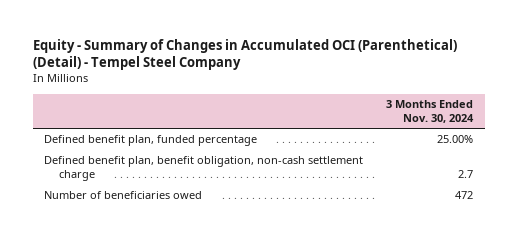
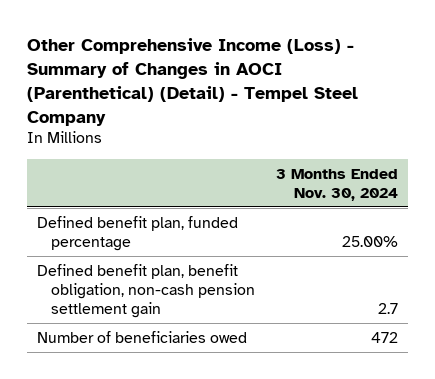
- Equity - Summary of Changes in Accumulated OCI (Parenthetical) (Detail) - Tempel Steel Company
+ Other Comprehensive Income (Loss) - Summary of Changes in AOCI (Parenthetical) (Detail) - Tempel Steel Company
- Defined benefit plan, benefit obligation, non-cash settlement charge | 2.7
+ Defined benefit plan, benefit obligation, non-cash pension settlement gain | 2.7

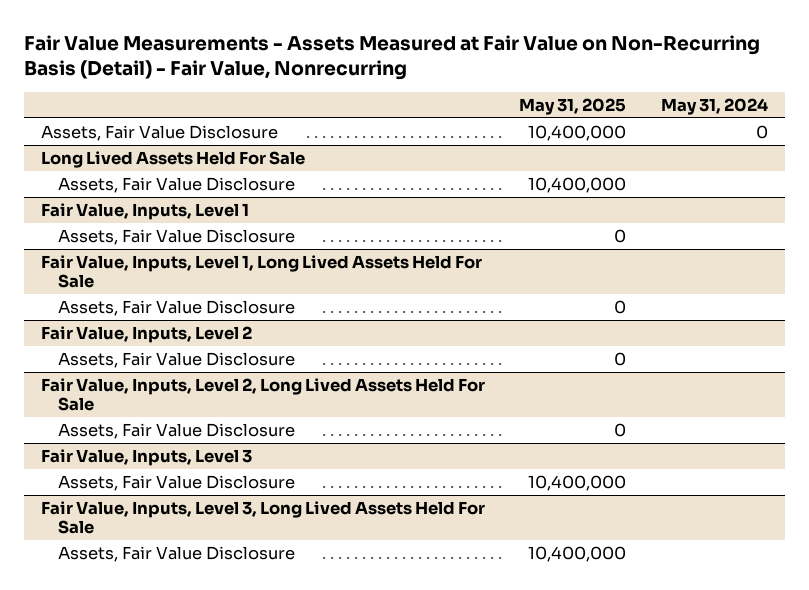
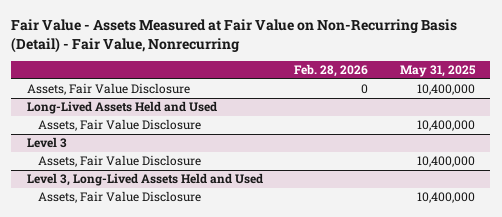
- Fair Value Measurements - Assets Measured at Fair Value on Non-Recurring Basis (Detail) - Fair Value, Nonrecurring
+ Fair Value - Assets Measured at Fair Value on Non-Recurring Basis (Detail) - Fair Value, Nonrecurring
- | May 31, 2025 | May 31, 2024
+ | Feb. 28, 2026 | May 31, 2025
- Long Lived Assets Held For Sale
+ Long-Lived Assets Held and Used
- Fair Value, Inputs, Level 1
- Assets, Fair Value Disclosure | 0 |
- Fair Value, Inputs, Level 1, Long Lived Assets Held For Sale
- Assets, Fair Value Disclosure | 0 |
- Fair Value, Inputs, Level 2
- Assets, Fair Value Disclosure | 0 |
- Fair Value, Inputs, Level 2, Long Lived Assets Held For Sale
- Assets, Fair Value Disclosure | 0 |
- Fair Value, Inputs, Level 3
+ Level 3
- Fair Value, Inputs, Level 3, Long Lived Assets Held For Sale
+ Level 3, Long-Lived Assets Held and Used

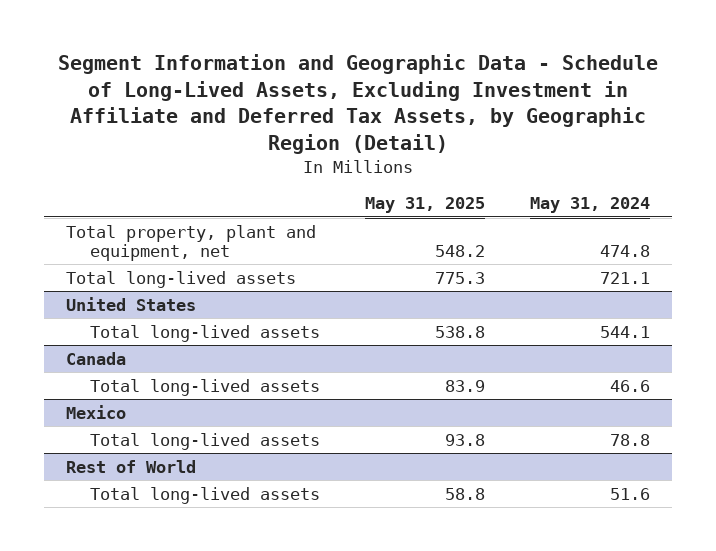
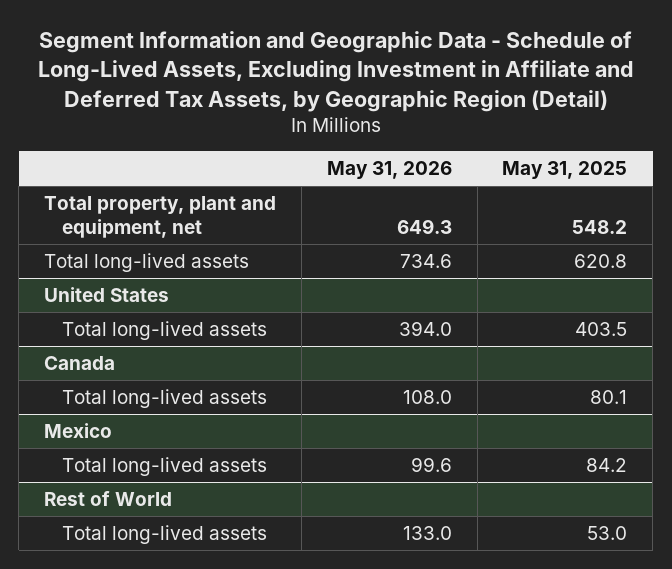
- | May 31, 2025 | May 31, 2024
+ | May 31, 2026 | May 31, 2025
- Total long-lived assets | 775.3 | 721.1
+ Total long-lived assets | 734.6 | 620.8
@ United States
- Total long-lived assets | 538.8 | 544.1
+ Total long-lived assets | 394.0 | 403.5
@ Canada
- Total long-lived assets | 83.9 | 46.6
+ Total long-lived assets | 108.0 | 80.1
@ Mexico
- Total long-lived assets | 93.8 | 78.8
+ Total long-lived assets | 99.6 | 84.2
@ Rest of World
- Total long-lived assets | 58.8 | 51.6
+ Total long-lived assets | 133.0 | 53.0

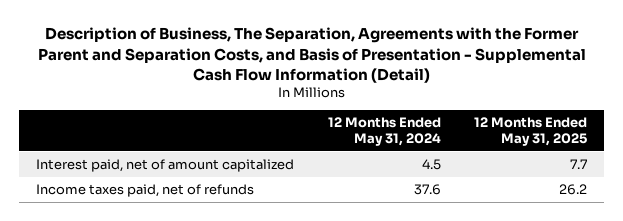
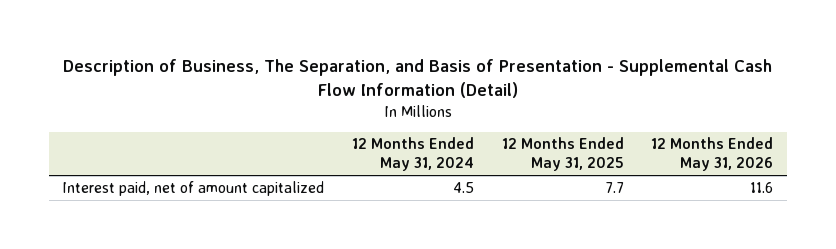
- Description of Business, The Separation, Agreements with the Former Parent and Separation Costs, and Basis of Presentation - Supplemental Cash Flow Information (Detail)
+ Description of Business, The Separation, and Basis of Presentation - Supplemental Cash Flow Information (Detail)
- | 12 Months Ended May 31, 2024 | 12 Months Ended May 31, 2025
+ | 12 Months Ended May 31, 2024 | 12 Months Ended May 31, 2025 | 12 Months Ended May 31, 2026
- Income taxes paid, net of refunds | 37.6 | 26.2

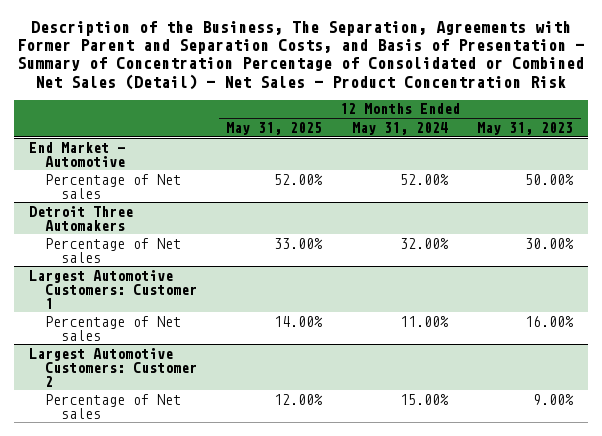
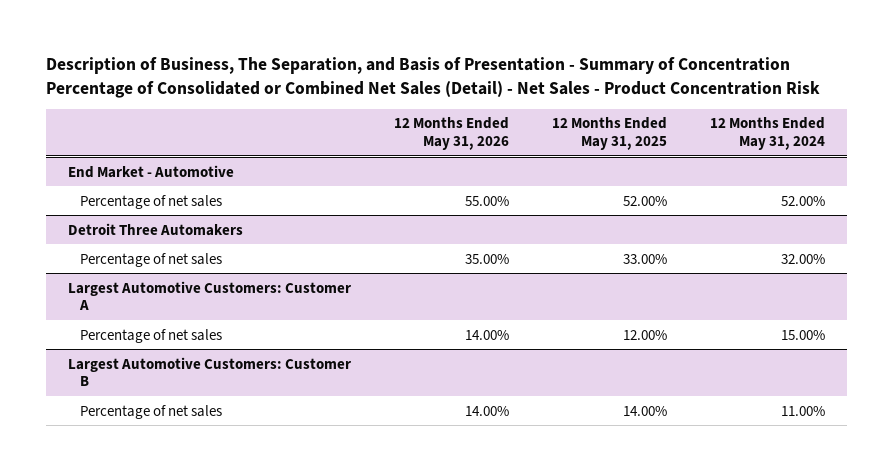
- Description of the Business, The Separation, Agreements with Former Parent and Separation Costs, and Basis of Presentation - Summary of Concentration Percentage of Consolidated or Combined Net Sales (Detail) - Net Sales - Product Concentration Risk
+ Description of Business, The Separation, and Basis of Presentation - Summary of Concentration Percentage of Consolidated or Combined Net Sales (Detail) - Net Sales - Product Concentration Risk
- | 12 Months Ended May 31, 2025 | 12 Months Ended May 31, 2024 | 12 Months Ended May 31, 2023
+ | 12 Months Ended May 31, 2026 | 12 Months Ended May 31, 2025 | 12 Months Ended May 31, 2024
@ End Market - Automotive
- Percentage of Net sales | 52.00% | 52.00% | 50.00%
+ Percentage of net sales | 55.00% | 52.00% | 52.00%
@ Detroit Three Automakers
- Percentage of Net sales | 33.00% | 32.00% | 30.00%
- Largest Automotive Customers: Customer 1
- Percentage of Net sales | 14.00% | 11.00% | 16.00%
- Largest Automotive Customers: Customer 2
- Percentage of Net sales | 12.00% | 15.00% | 9.00%
@ Detroit Three Automakers
+ Percentage of net sales | 35.00% | 33.00% | 32.00%
+ Largest Automotive Customers: Customer A
+ Percentage of net sales | 14.00% | 12.00% | 15.00%
+ Largest Automotive Customers: Customer B
+ Percentage of net sales | 14.00% | 14.00% | 11.00%

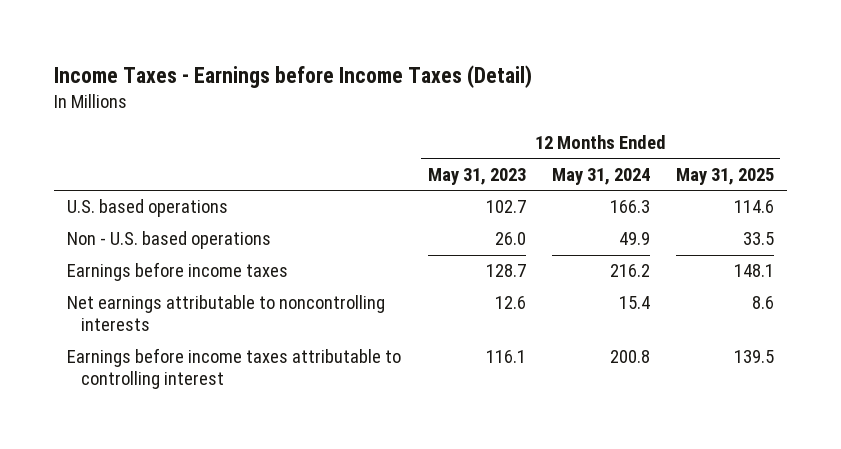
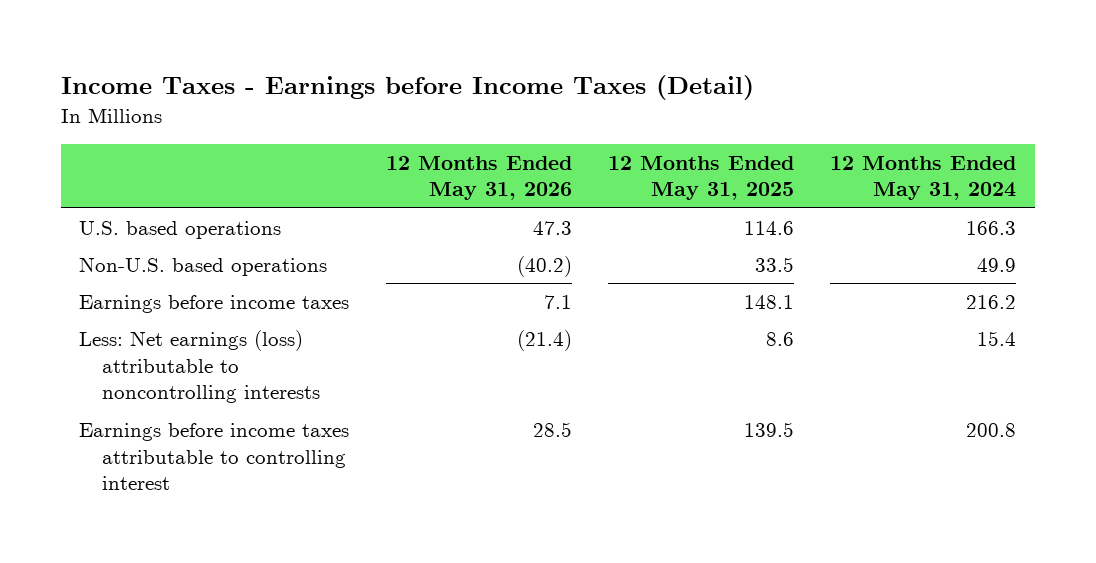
- | 12 Months Ended May 31, 2023 | 12 Months Ended May 31, 2024 | 12 Months Ended May 31, 2025
+ | 12 Months Ended May 31, 2026 | 12 Months Ended May 31, 2025 | 12 Months Ended May 31, 2024
- Non - U.S. based operations | 26.0 | 49.9 | 33.5
+ Non-U.S. based operations | (40.2) | 33.5 | 49.9
- Net earnings attributable to noncontrolling interests | 12.6 | 15.4 | 8.6
+ Less: Net earnings (loss) attributable to noncontrolling interests | (21.4) | 8.6 | 15.4

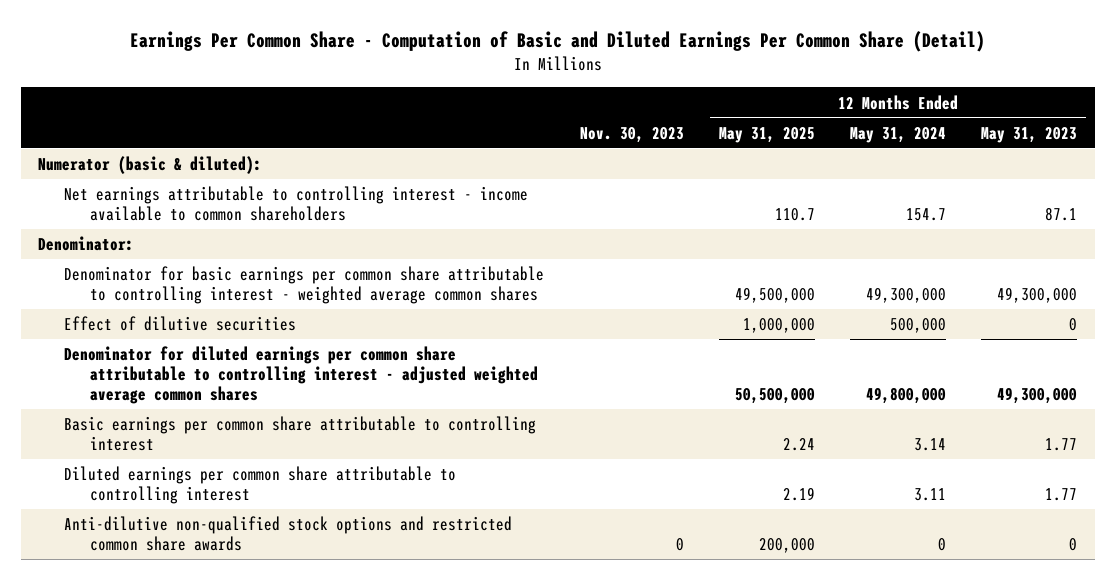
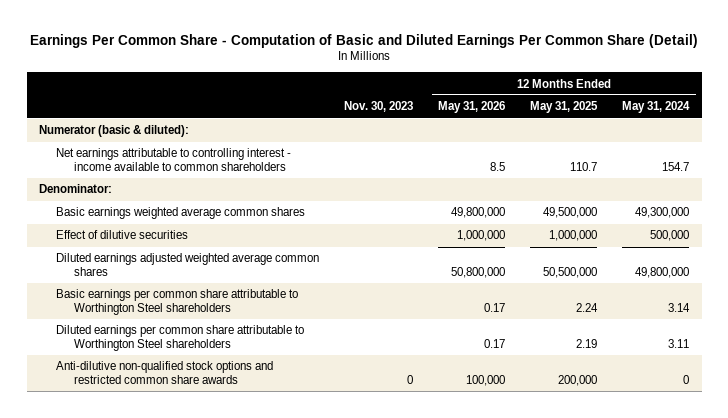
- | Nov. 30, 2023 | 12 Months Ended May 31, 2025 | 12 Months Ended May 31, 2024 | 12 Months Ended May 31, 2023
+ | Nov. 30, 2023 | 12 Months Ended May 31, 2026 | 12 Months Ended May 31, 2025 | 12 Months Ended May 31, 2024
- Denominator for basic earnings per common share attributable to controlling interest - weighted average common shares | | 49,500,000 | 49,300,000 | 49,300,000
+ Basic earnings weighted average common shares | | 49,800,000 | 49,500,000 | 49,300,000
- Denominator for diluted earnings per common share attributable to controlling interest - adjusted weighted average common shares | | 50,500,000 | 49,800,000 | 49,300,000
- Basic earnings per common share attributable to controlling interest | | 2.24 | 3.14 | 1.77
- Diluted earnings per common share attributable to controlling interest | | 2.19 | 3.11 | 1.77
+ Diluted earnings adjusted weighted average common shares | | 50,800,000 | 50,500,000 | 49,800,000
+ Basic earnings per common share attributable to Worthington Steel shareholders | | 0.17 | 2.24 | 3.14
+ Diluted earnings per common share attributable to Worthington Steel shareholders | | 0.17 | 2.19 | 3.11

